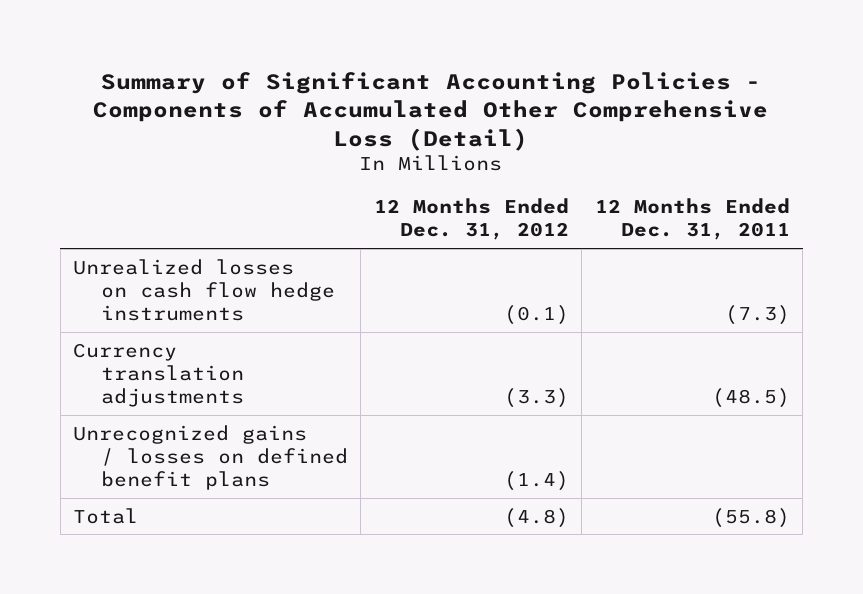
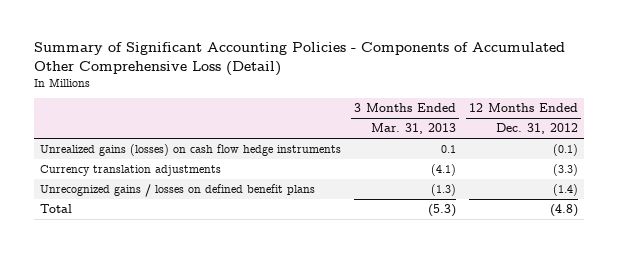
- | 12 Months Ended Dec. 31, 2012 | 12 Months Ended Dec. 31, 2011
+ | 3 Months Ended Mar. 31, 2013 | 12 Months Ended Dec. 31, 2012
- Unrealized losses on cash flow hedge instruments | (0.1) | (7.3)
+ Unrealized gains (losses) on cash flow hedge instruments | 0.1 | (0.1)

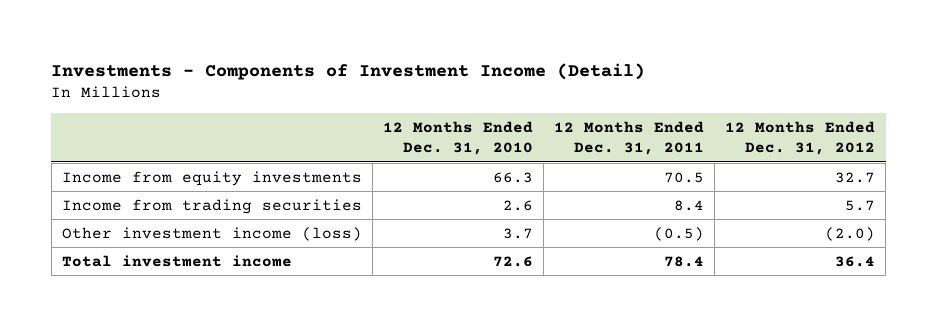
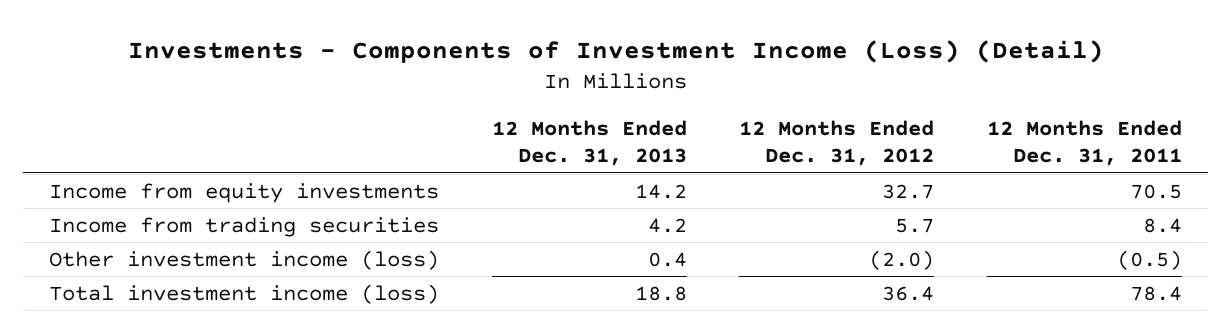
- Investments - Components of Investment Income (Detail)
+ Investments - Components of Investment Income (Loss) (Detail)
- | 12 Months Ended Dec. 31, 2010 | 12 Months Ended Dec. 31, 2011 | 12 Months Ended Dec. 31, 2012
+ | 12 Months Ended Dec. 31, 2013 | 12 Months Ended Dec. 31, 2012 | 12 Months Ended Dec. 31, 2011
- Total investment income | 72.6 | 78.4 | 36.4
+ Total investment income (loss) | 18.8 | 36.4 | 78.4

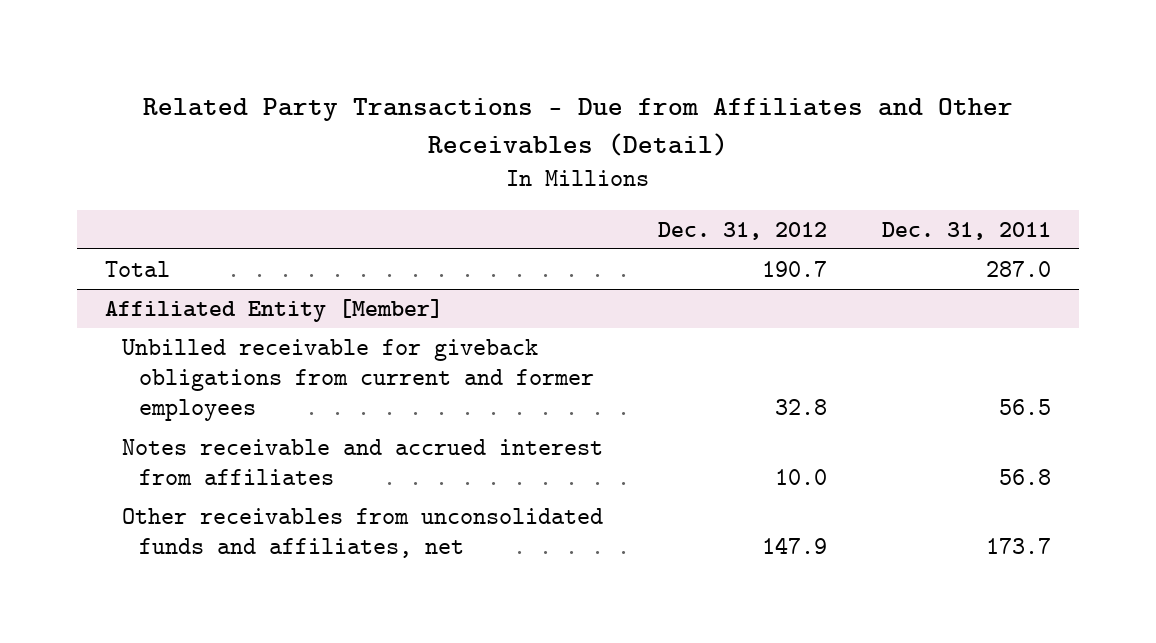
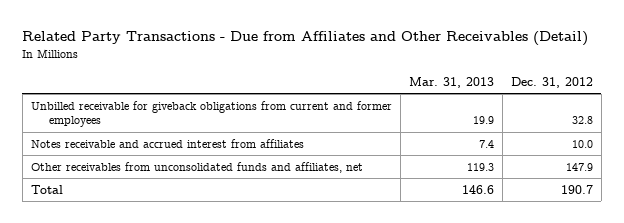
- | Dec. 31, 2012 | Dec. 31, 2011
+ | Mar. 31, 2013 | Dec. 31, 2012
- Affiliated Entity [Member]
moved down: Total | 146.6 | 190.7

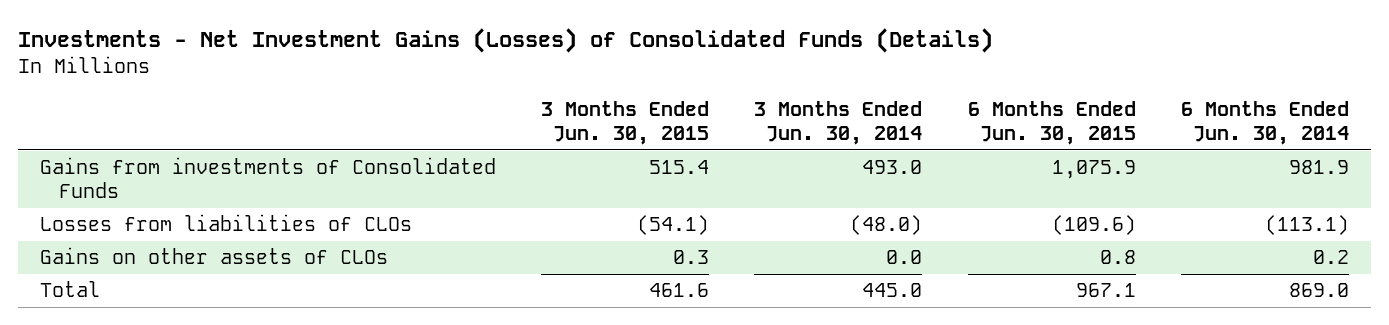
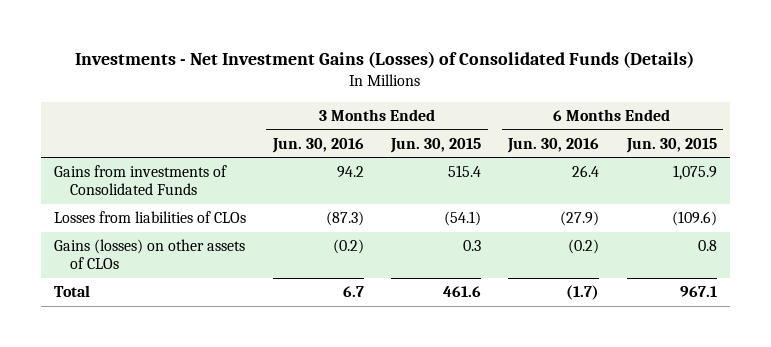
- | 3 Months Ended Jun. 30, 2015 | 3 Months Ended Jun. 30, 2014 | 6 Months Ended Jun. 30, 2015 | 6 Months Ended Jun. 30, 2014
+ | 3 Months Ended Jun. 30, 2016 | 3 Months Ended Jun. 30, 2015 | 6 Months Ended Jun. 30, 2016 | 6 Months Ended Jun. 30, 2015
- Gains on other assets of CLOs | 0.3 | 0.0 | 0.8 | 0.2
+ Gains (losses) on other assets of CLOs | (0.2) | 0.3 | (0.2) | 0.8

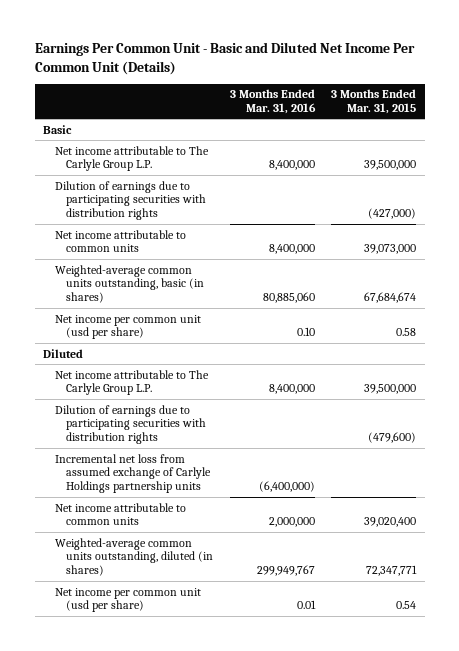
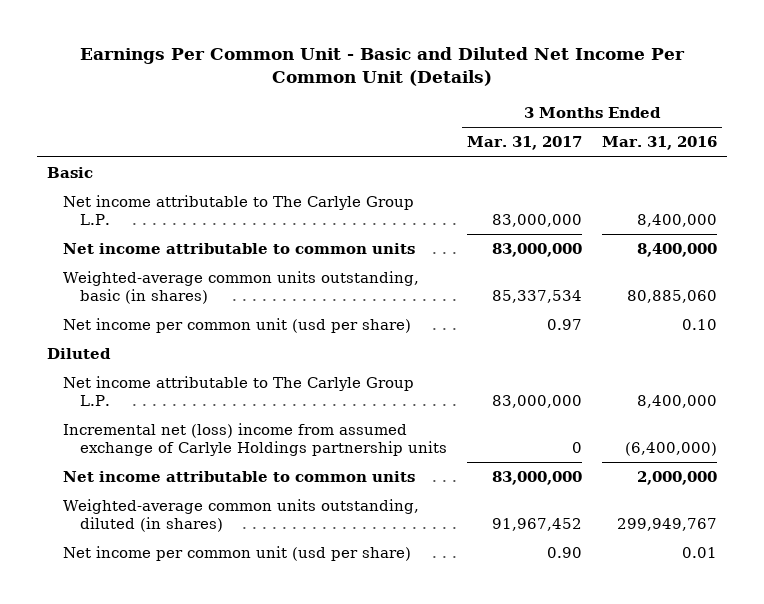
- | 3 Months Ended Mar. 31, 2016 | 3 Months Ended Mar. 31, 2015
+ | 3 Months Ended Mar. 31, 2017 | 3 Months Ended Mar. 31, 2016
- Dilution of earnings due to participating securities with distribution rights | | (427,000)
- Dilution of earnings due to participating securities with distribution rights | | (479,600)
- Incremental net loss from assumed exchange of Carlyle Holdings partnership units | (6,400,000) |
+ Incremental net (loss) income from assumed exchange of Carlyle Holdings partnership units | 0 | (6,400,000)

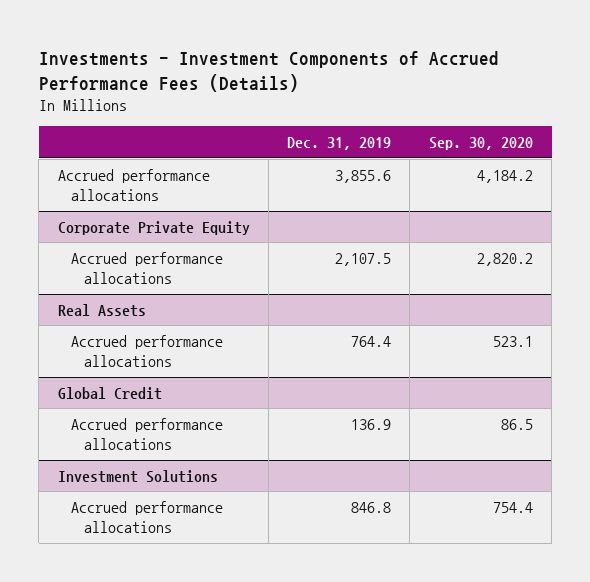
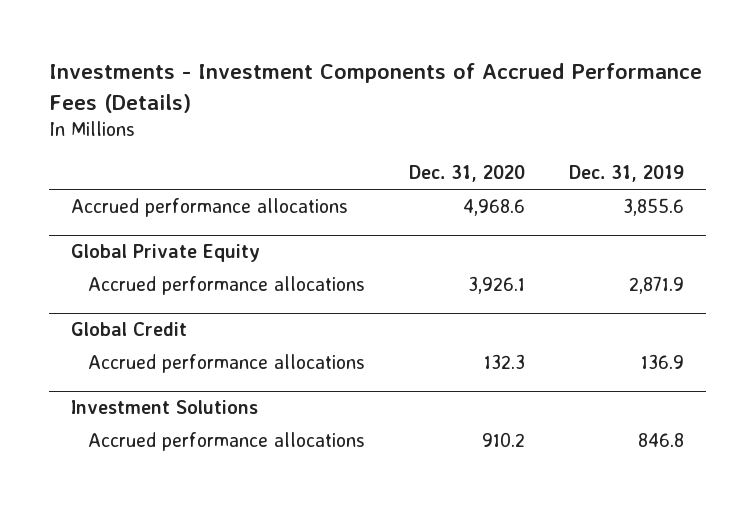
- | Dec. 31, 2019 | Sep. 30, 2020
+ | Dec. 31, 2020 | Dec. 31, 2019
- Corporate Private Equity
- Accrued performance allocations | 2,107.5 | 2,820.2
- Real Assets
- Accrued performance allocations | 764.4 | 523.1
+ Global Private Equity
+ Accrued performance allocations | 3,926.1 | 2,871.9

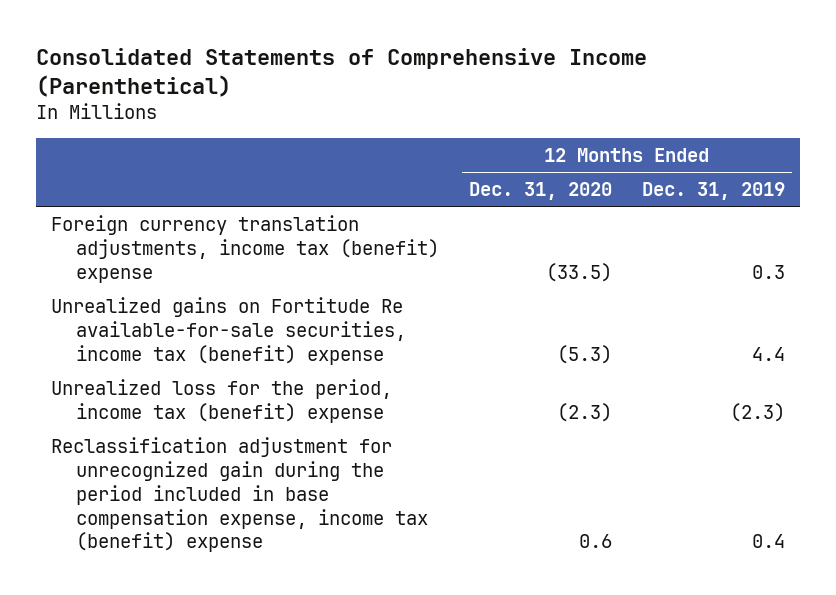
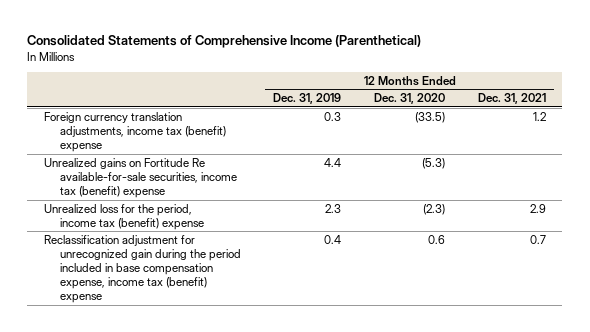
- | 12 Months Ended Dec. 31, 2020 | 12 Months Ended Dec. 31, 2019
+ | 12 Months Ended Dec. 31, 2019 | 12 Months Ended Dec. 31, 2020 | 12 Months Ended Dec. 31, 2021
- Unrealized loss for the period, income tax (benefit) expense | (2.3) | (2.3)
+ Unrealized loss for the period, income tax (benefit) expense | 2.3 | (2.3) | 2.9

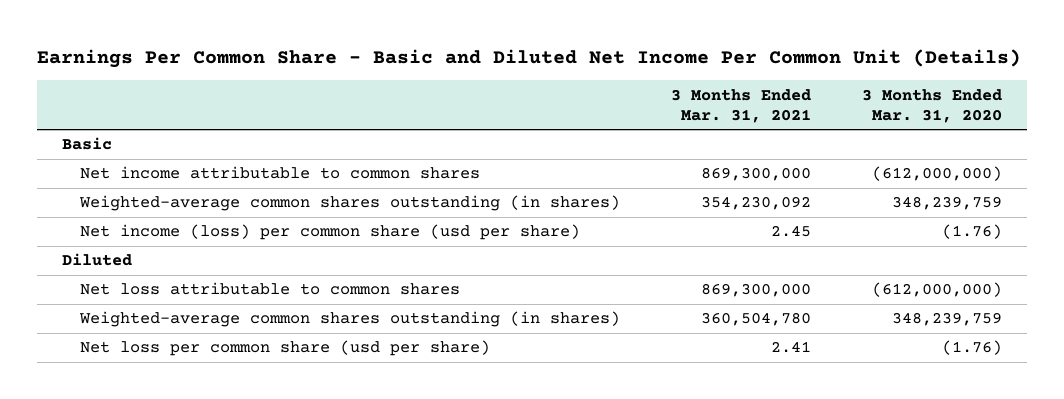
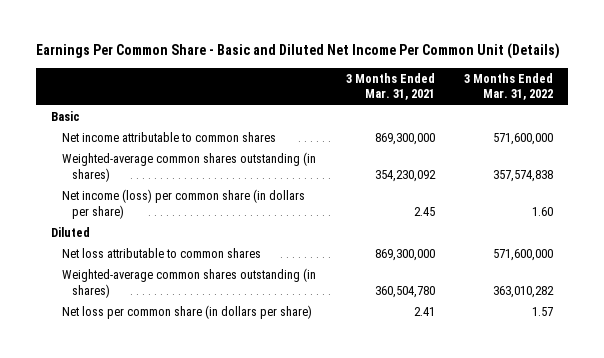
- | 3 Months Ended Mar. 31, 2021 | 3 Months Ended Mar. 31, 2020
+ | 3 Months Ended Mar. 31, 2021 | 3 Months Ended Mar. 31, 2022
- Net income (loss) per common share (usd per share) | 2.45 | (1.76)
+ Net income (loss) per common share (in dollars per share) | 2.45 | 1.60
- Net loss per common share (usd per share) | 2.41 | (1.76)
+ Net loss per common share (in dollars per share) | 2.41 | 1.57

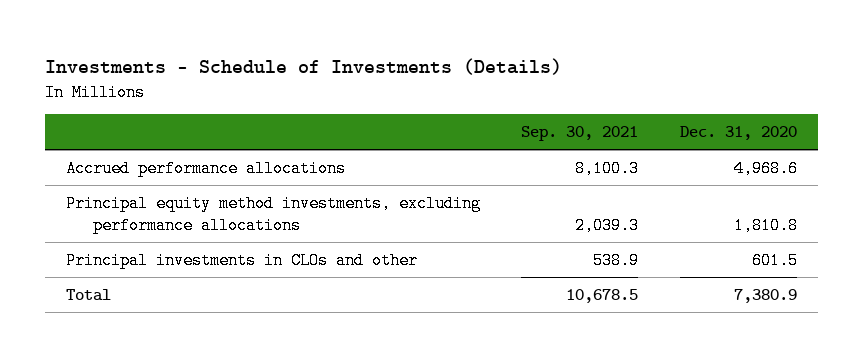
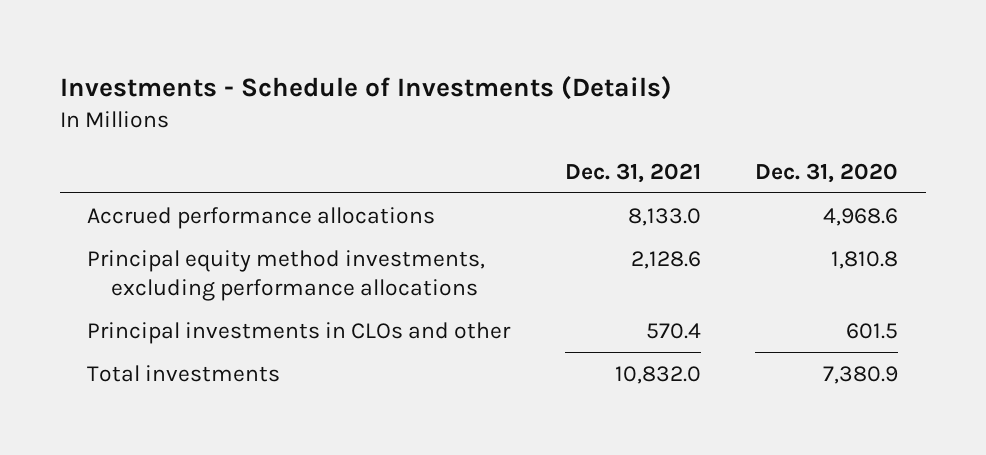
- | Sep. 30, 2021 | Dec. 31, 2020
+ | Dec. 31, 2021 | Dec. 31, 2020
- Total | 10,678.5 | 7,380.9
+ Total investments | 10,832.0 | 7,380.9

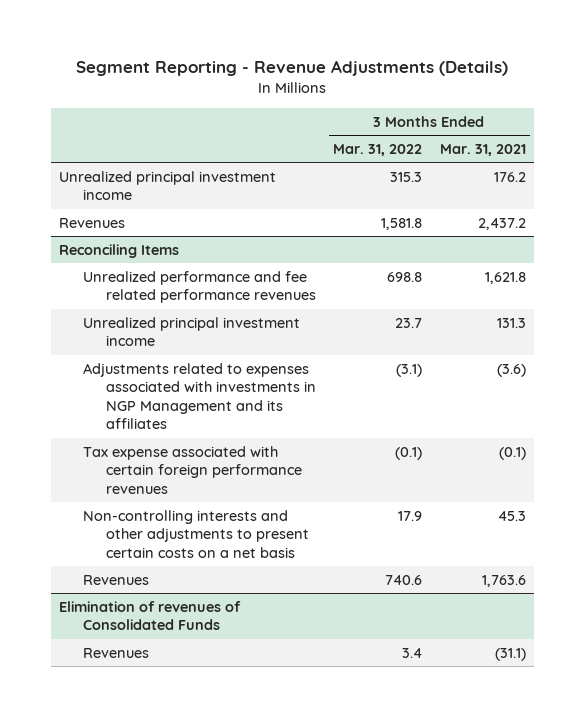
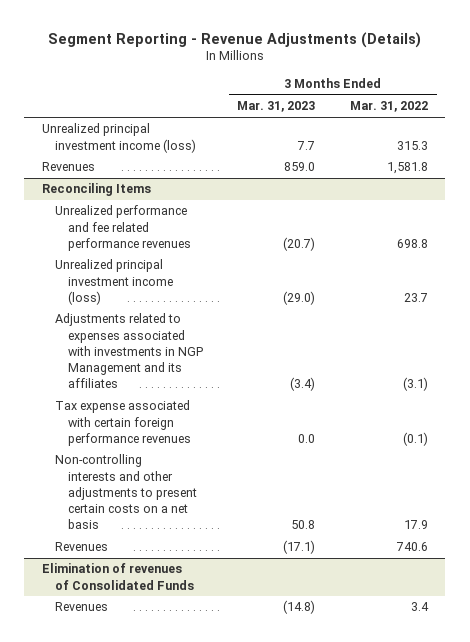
- | 3 Months Ended Mar. 31, 2022 | 3 Months Ended Mar. 31, 2021
+ | 3 Months Ended Mar. 31, 2023 | 3 Months Ended Mar. 31, 2022
- Unrealized principal investment income | 315.3 | 176.2
+ Unrealized principal investment income (loss) | 7.7 | 315.3
@ Reconciling Items
- Unrealized principal investment income | 23.7 | 131.3
+ Unrealized principal investment income (loss) | (29.0) | 23.7

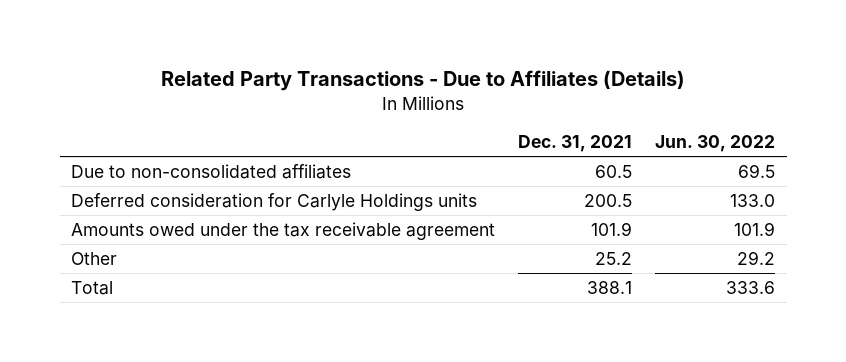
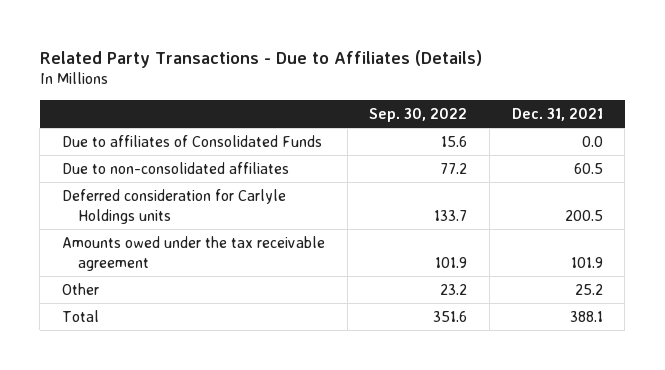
- | Dec. 31, 2021 | Jun. 30, 2022
+ | Sep. 30, 2022 | Dec. 31, 2021
+ Due to affiliates of Consolidated Funds | 15.6 | 0.0

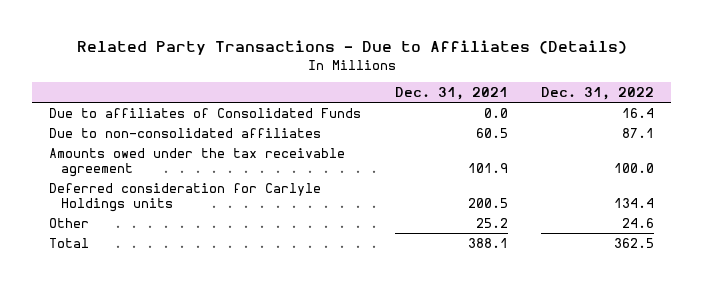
- | Sep. 30, 2022 | Dec. 31, 2021
+ | Dec. 31, 2021 | Dec. 31, 2022
moved down: Deferred consideration for Carlyle Holdings units | 200.5 | 134.4

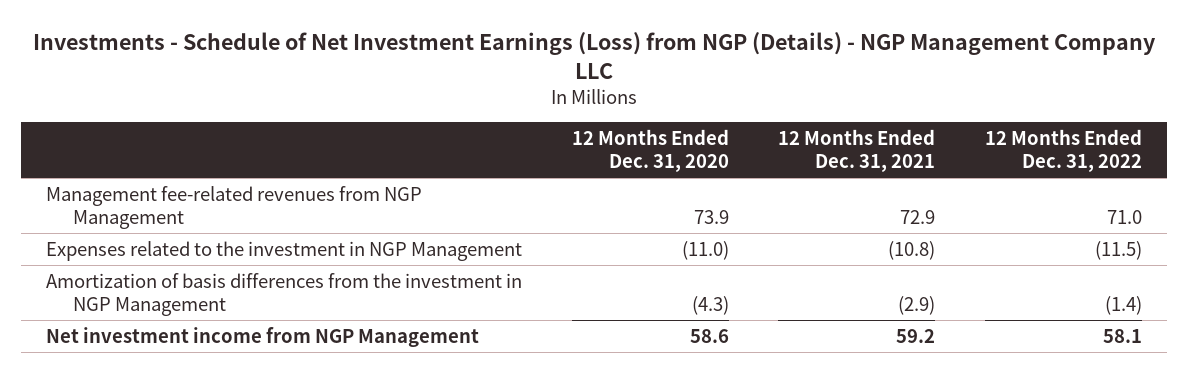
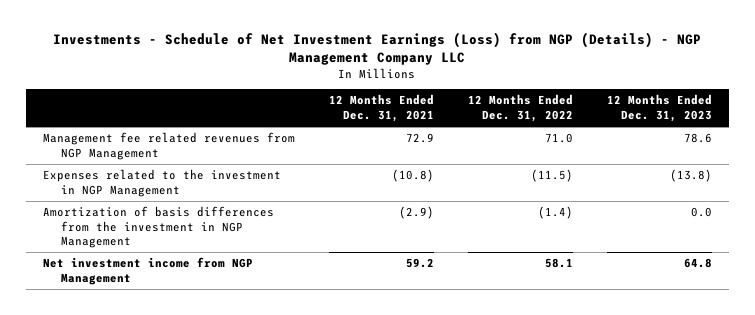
- | 12 Months Ended Dec. 31, 2020 | 12 Months Ended Dec. 31, 2021 | 12 Months Ended Dec. 31, 2022
+ | 12 Months Ended Dec. 31, 2021 | 12 Months Ended Dec. 31, 2022 | 12 Months Ended Dec. 31, 2023
- Management fee-related revenues from NGP Management | 73.9 | 72.9 | 71.0
+ Management fee related revenues from NGP Management | 72.9 | 71.0 | 78.6

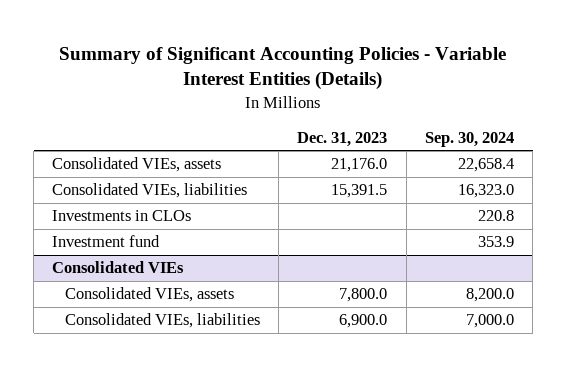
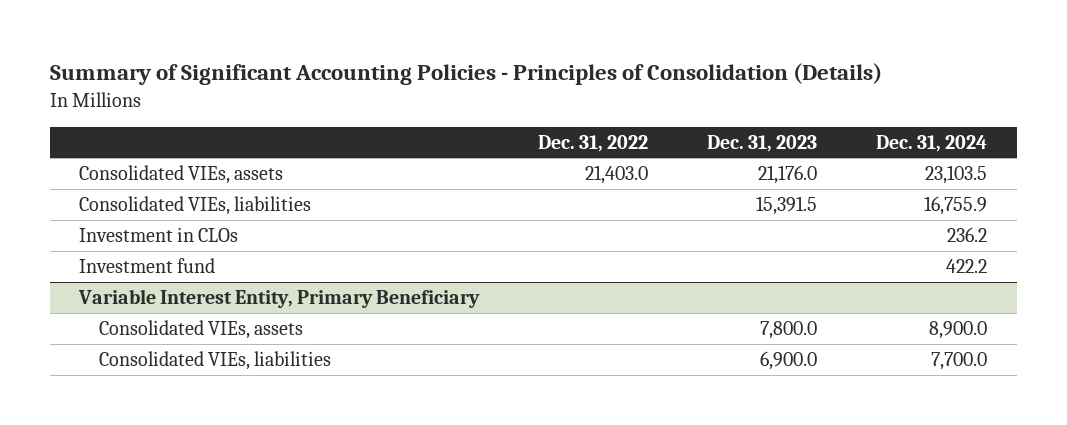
- Summary of Significant Accounting Policies - Variable Interest Entities (Details)
+ Summary of Significant Accounting Policies - Principles of Consolidation (Details)
- | Dec. 31, 2023 | Sep. 30, 2024
+ | Dec. 31, 2022 | Dec. 31, 2023 | Dec. 31, 2024
- Investments in CLOs | | 220.8
+ Investment in CLOs | | | 236.2
- Consolidated VIEs
+ Variable Interest Entity, Primary Beneficiary

